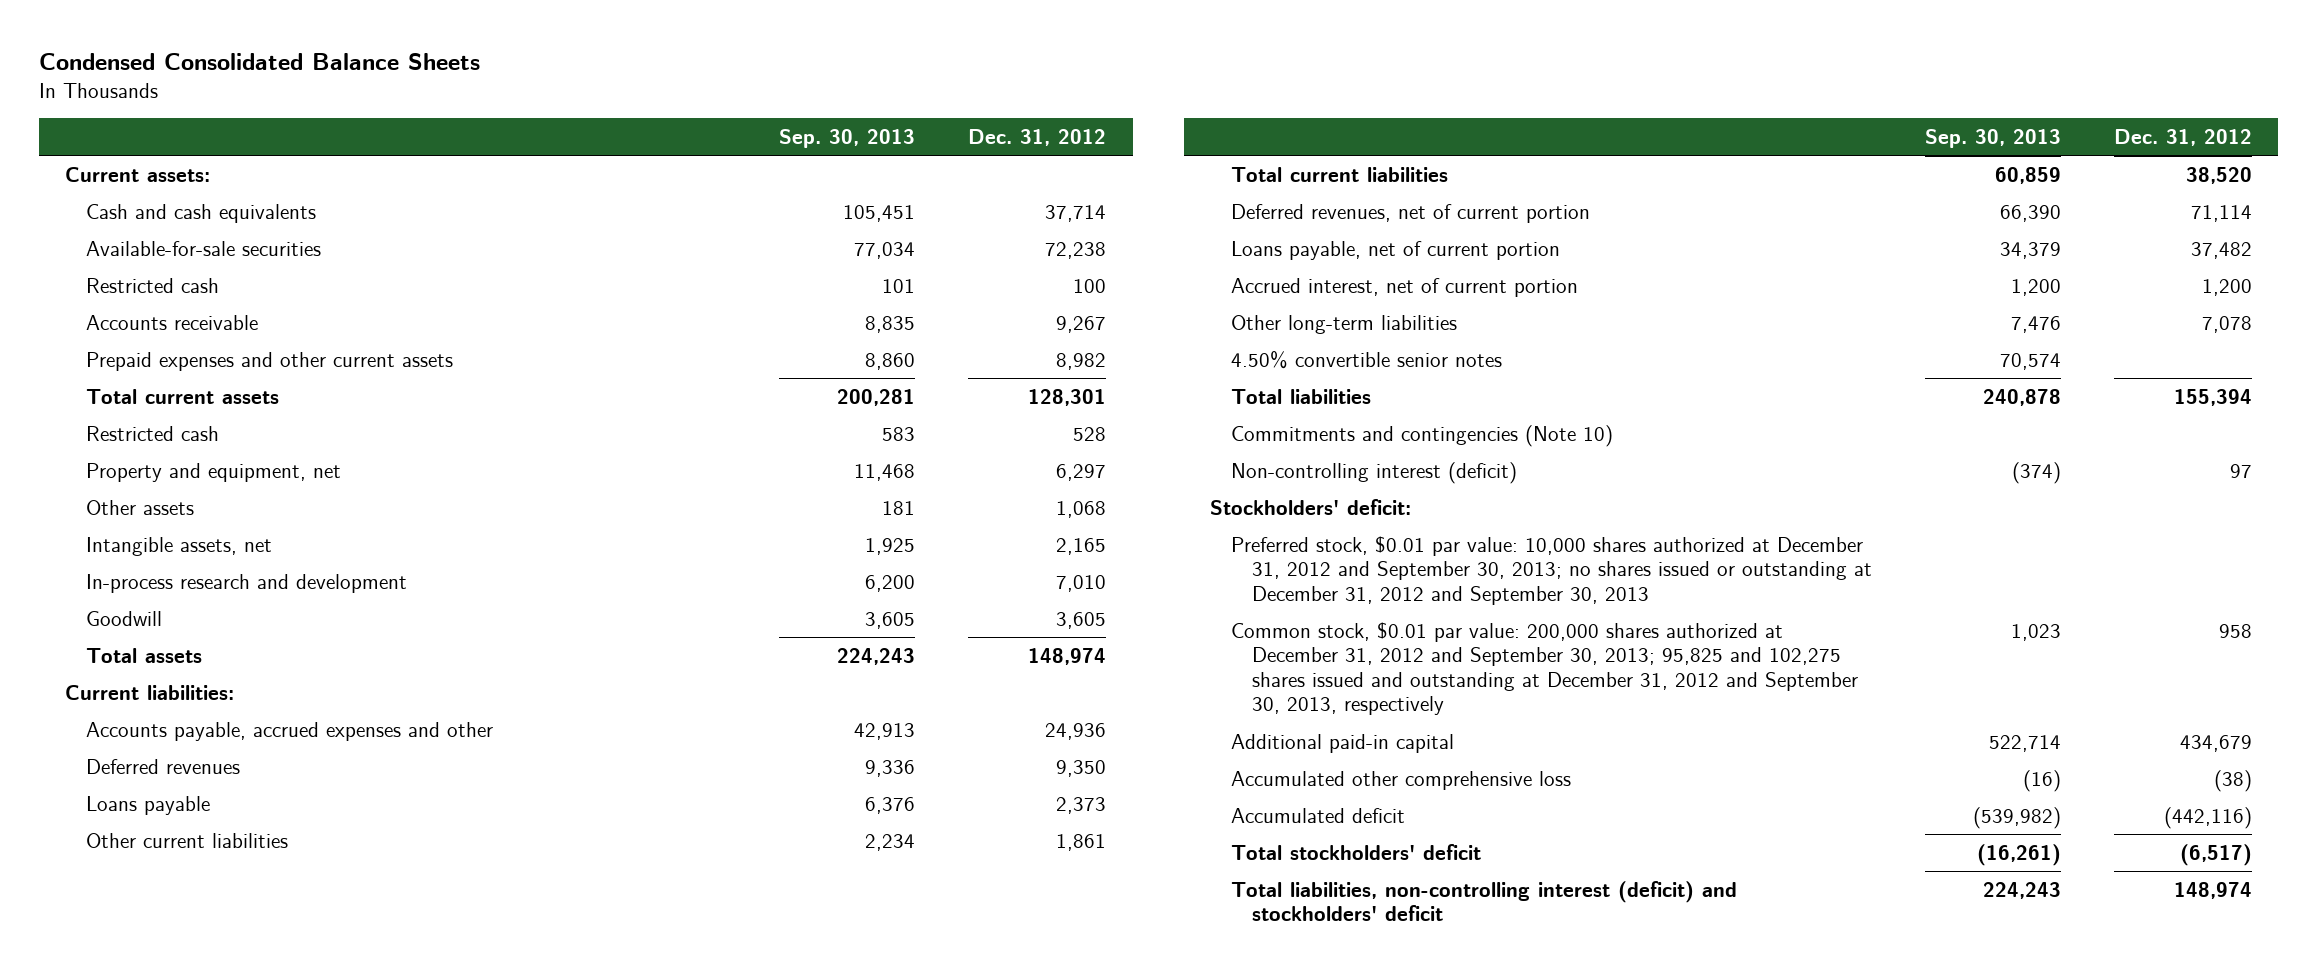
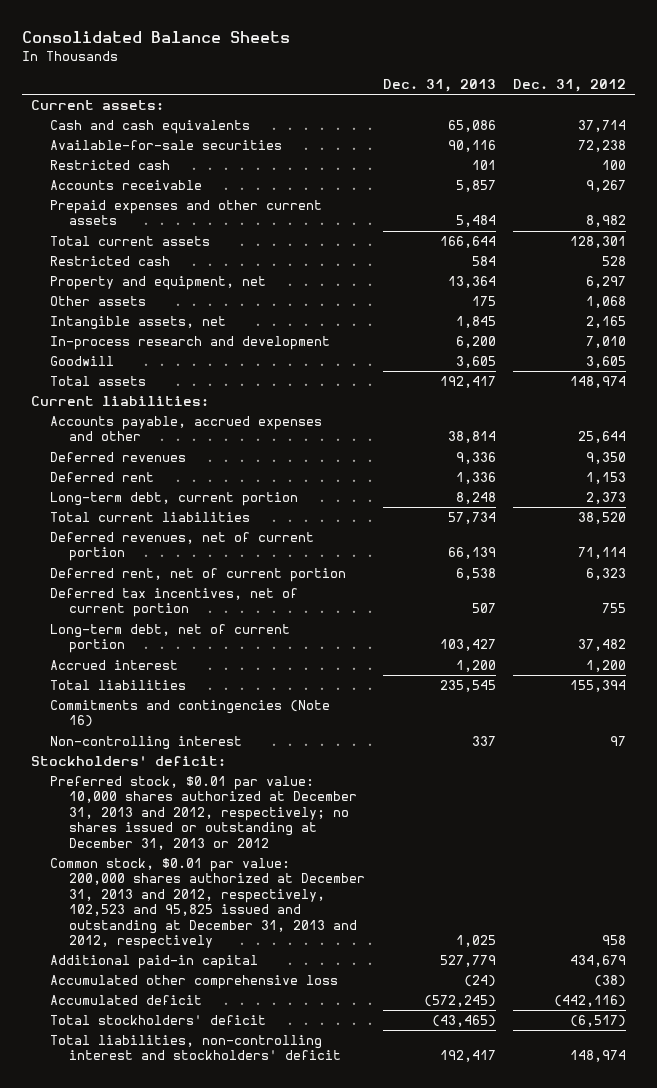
- Condensed Consolidated Balance Sheets
+ Consolidated Balance Sheets
- | Sep. 30, 2013 | Dec. 31, 2012
+ | Dec. 31, 2013 | Dec. 31, 2012
- Accounts payable, accrued expenses and other | 42,913 | 24,936
+ Accounts payable, accrued expenses and other | 38,814 | 25,644
- Loans payable | 6,376 | 2,373
- Other current liabilities | 2,234 | 1,861
+ Deferred rent | 1,336 | 1,153
+ Long-term debt, current portion | 8,248 | 2,373
- Loans payable, net of current portion | 34,379 | 37,482
- Accrued interest, net of current portion | 1,200 | 1,200
- Other long-term liabilities | 7,476 | 7,078
- 4.50% convertible senior notes | 70,574 |
+ Deferred rent, net of current portion | 6,538 | 6,323
+ Deferred tax incentives, net of current portion | 507 | 755
+ Long-term debt, net of current portion | 103,427 | 37,482
+ Accrued interest | 1,200 | 1,200
- Commitments and contingencies (Note 10)
- Non-controlling interest (deficit) | (374) | 97
+ Commitments and contingencies (Note 16)
+ Non-controlling interest | 337 | 97
- Preferred stock, $0.01 par value: 10,000 shares authorized at December 31, 2012 and September 30, 2013; no shares issued or outstanding at December 31, 2012 and September 30, 2013
- Common stock, $0.01 par value: 200,000 shares authorized at December 31, 2012 and September 30, 2013; 95,825 and 102,275 shares issued and outstanding at December 31, 2012 and September 30, 2013, respectively | 1,023 | 958
+ Preferred stock, $0.01 par value: 10,000 shares authorized at December 31, 2013 and 2012, respectively; no shares issued or outstanding at December 31, 2013 or 2012
+ Common stock, $0.01 par value: 200,000 shares authorized at December 31, 2013 and 2012, respectively, 102,523 and 95,825 issued and outstanding at December 31, 2013 and 2012, respectively | 1,025 | 958
- Total liabilities, non-controlling interest (deficit) and stockholders' deficit | 224,243 | 148,974
+ Total liabilities, non-controlling interest and stockholders' deficit | 192,417 | 148,974

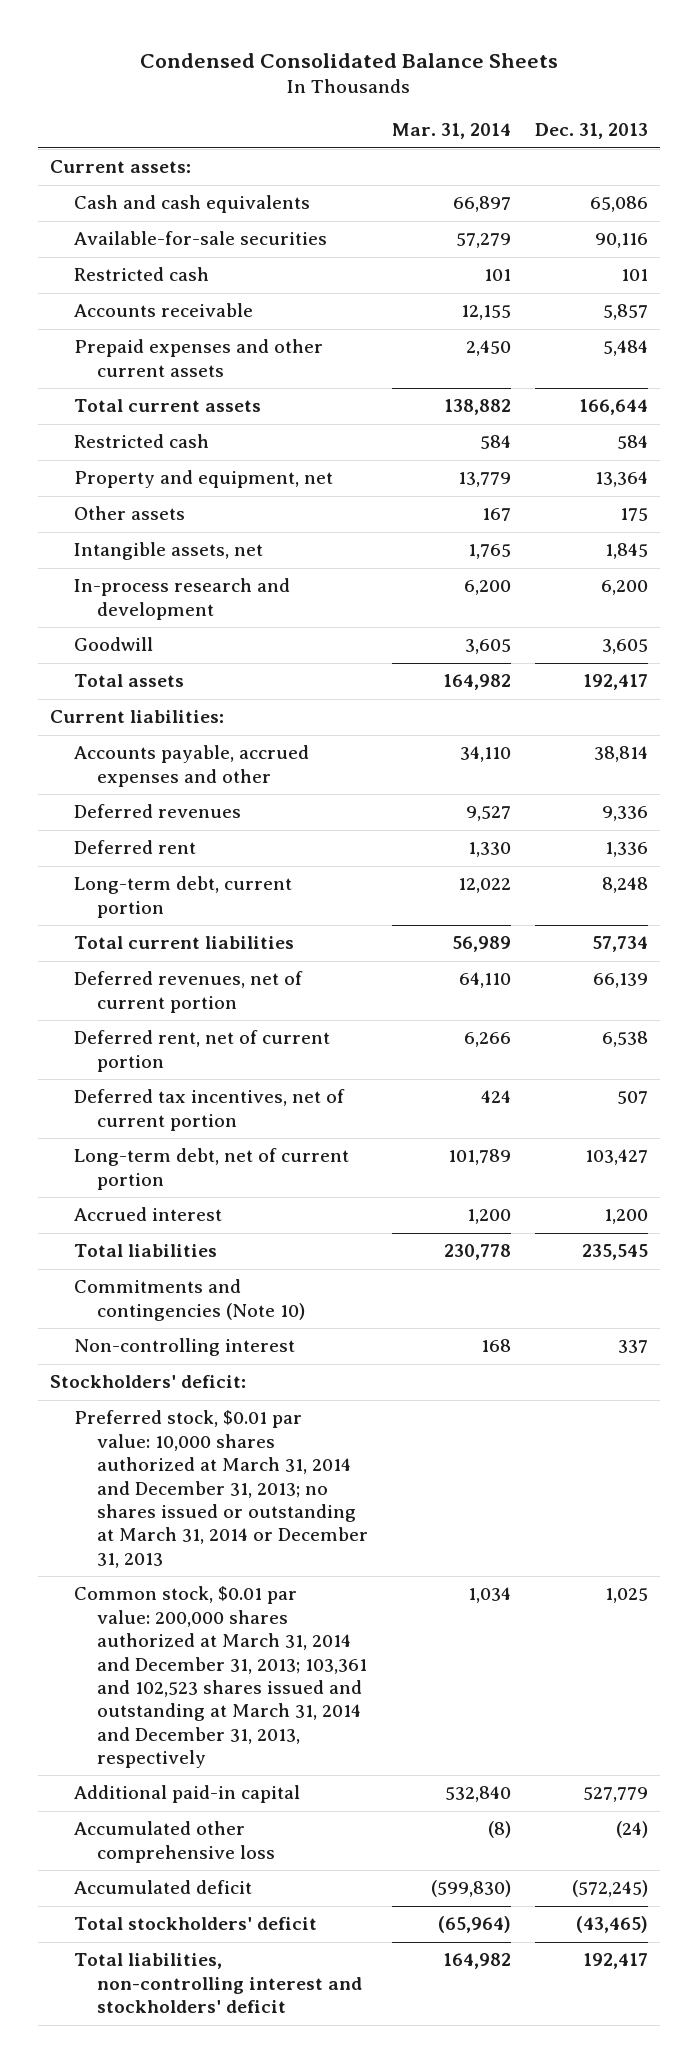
- Consolidated Balance Sheets
+ Condensed Consolidated Balance Sheets
- | Dec. 31, 2013 | Dec. 31, 2012
+ | Mar. 31, 2014 | Dec. 31, 2013
- Commitments and contingencies (Note 16)
+ Commitments and contingencies (Note 10)
- Preferred stock, $0.01 par value: 10,000 shares authorized at December 31, 2013 and 2012, respectively; no shares issued or outstanding at December 31, 2013 or 2012
- Common stock, $0.01 par value: 200,000 shares authorized at December 31, 2013 and 2012, respectively, 102,523 and 95,825 issued and outstanding at December 31, 2013 and 2012, respectively | 1,025 | 958
+ Preferred stock, $0.01 par value: 10,000 shares authorized at March 31, 2014 and December 31, 2013; no shares issued or outstanding at March 31, 2014 or December 31, 2013
+ Common stock, $0.01 par value: 200,000 shares authorized at March 31, 2014 and December 31, 2013; 103,361 and 102,523 shares issued and outstanding at March 31, 2014 and December 31, 2013, respectively | 1,034 | 1,025

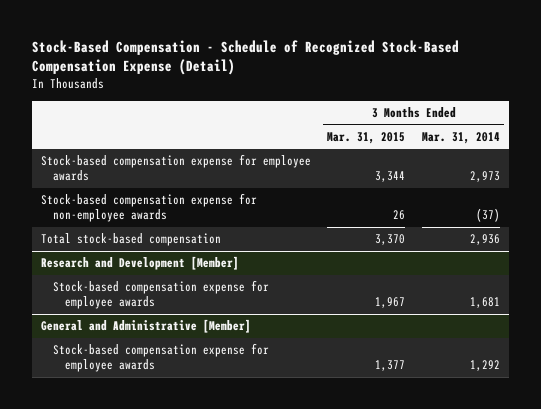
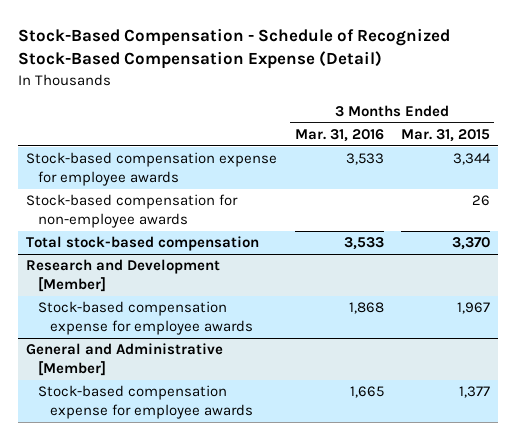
- | 3 Months Ended Mar. 31, 2015 | 3 Months Ended Mar. 31, 2014
+ | 3 Months Ended Mar. 31, 2016 | 3 Months Ended Mar. 31, 2015
- Stock-based compensation expense for non-employee awards | 26 | (37)
+ Stock-based compensation for non-employee awards | | 26

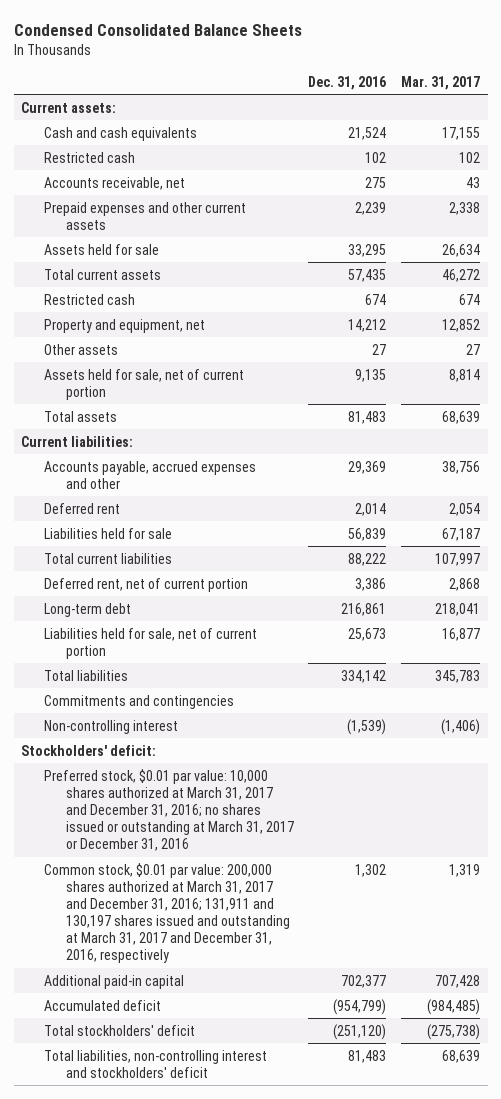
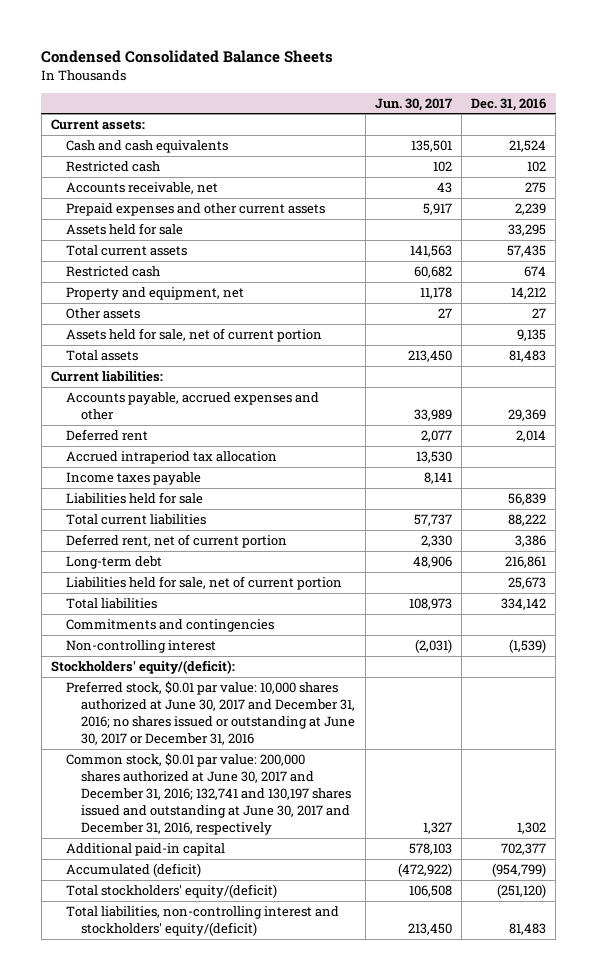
- | Dec. 31, 2016 | Mar. 31, 2017
+ | Jun. 30, 2017 | Dec. 31, 2016
+ Accrued intraperiod tax allocation | 13,530 |
+ Income taxes payable | 8,141 |
- Stockholders' deficit:
- Preferred stock, $0.01 par value: 10,000 shares authorized at March 31, 2017 and December 31, 2016; no shares issued or outstanding at March 31, 2017 or December 31, 2016
- Common stock, $0.01 par value: 200,000 shares authorized at March 31, 2017 and December 31, 2016; 131,911 and 130,197 shares issued and outstanding at March 31, 2017 and December 31, 2016, respectively | 1,302 | 1,319
+ Stockholders' equity/(deficit):
+ Preferred stock, $0.01 par value: 10,000 shares authorized at June 30, 2017 and December 31, 2016; no shares issued or outstanding at June 30, 2017 or December 31, 2016
+ Common stock, $0.01 par value: 200,000 shares authorized at June 30, 2017 and December 31, 2016; 132,741 and 130,197 shares issued and outstanding at June 30, 2017 and December 31, 2016, respectively | 1,327 | 1,302
- Accumulated deficit | (954,799) | (984,485)
- Total stockholders' deficit | (251,120) | (275,738)
- Total liabilities, non-controlling interest and stockholders' deficit | 81,483 | 68,639
+ Accumulated (deficit) | (472,922) | (954,799)
+ Total stockholders' equity/(deficit) | 106,508 | (251,120)
+ Total liabilities, non-controlling interest and stockholders' equity/(deficit) | 213,450 | 81,483

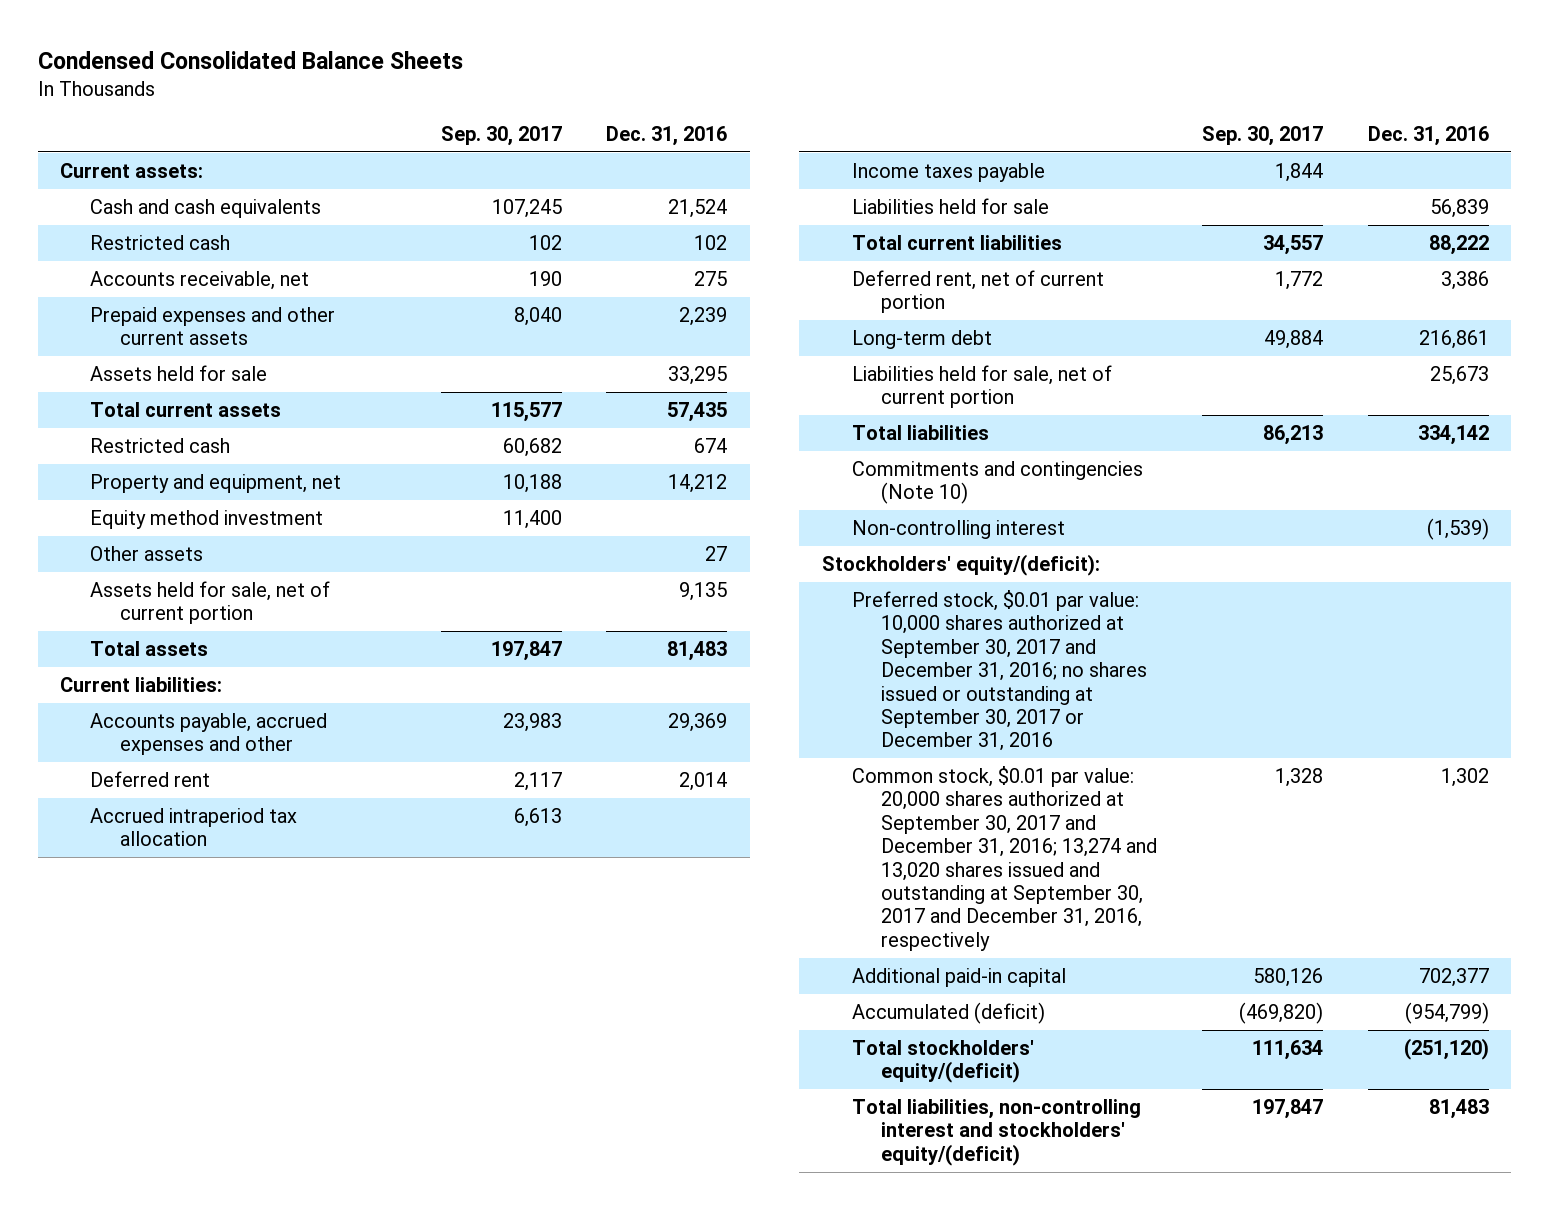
- | Jun. 30, 2017 | Dec. 31, 2016
+ | Sep. 30, 2017 | Dec. 31, 2016
+ Equity method investment | 11,400 |
- Commitments and contingencies
+ Commitments and contingencies (Note 10)
- Preferred stock, $0.01 par value: 10,000 shares authorized at June 30, 2017 and December 31, 2016; no shares issued or outstanding at June 30, 2017 or December 31, 2016
- Common stock, $0.01 par value: 200,000 shares authorized at June 30, 2017 and December 31, 2016; 132,741 and 130,197 shares issued and outstanding at June 30, 2017 and December 31, 2016, respectively | 1,327 | 1,302
+ Preferred stock, $0.01 par value: 10,000 shares authorized at September 30, 2017 and December 31, 2016; no shares issued or outstanding at September 30, 2017 or December 31, 2016
+ Common stock, $0.01 par value: 20,000 shares authorized at September 30, 2017 and December 31, 2016; 13,274 and 13,020 shares issued and outstanding at September 30, 2017 and December 31, 2016, respectively | 1,328 | 1,302

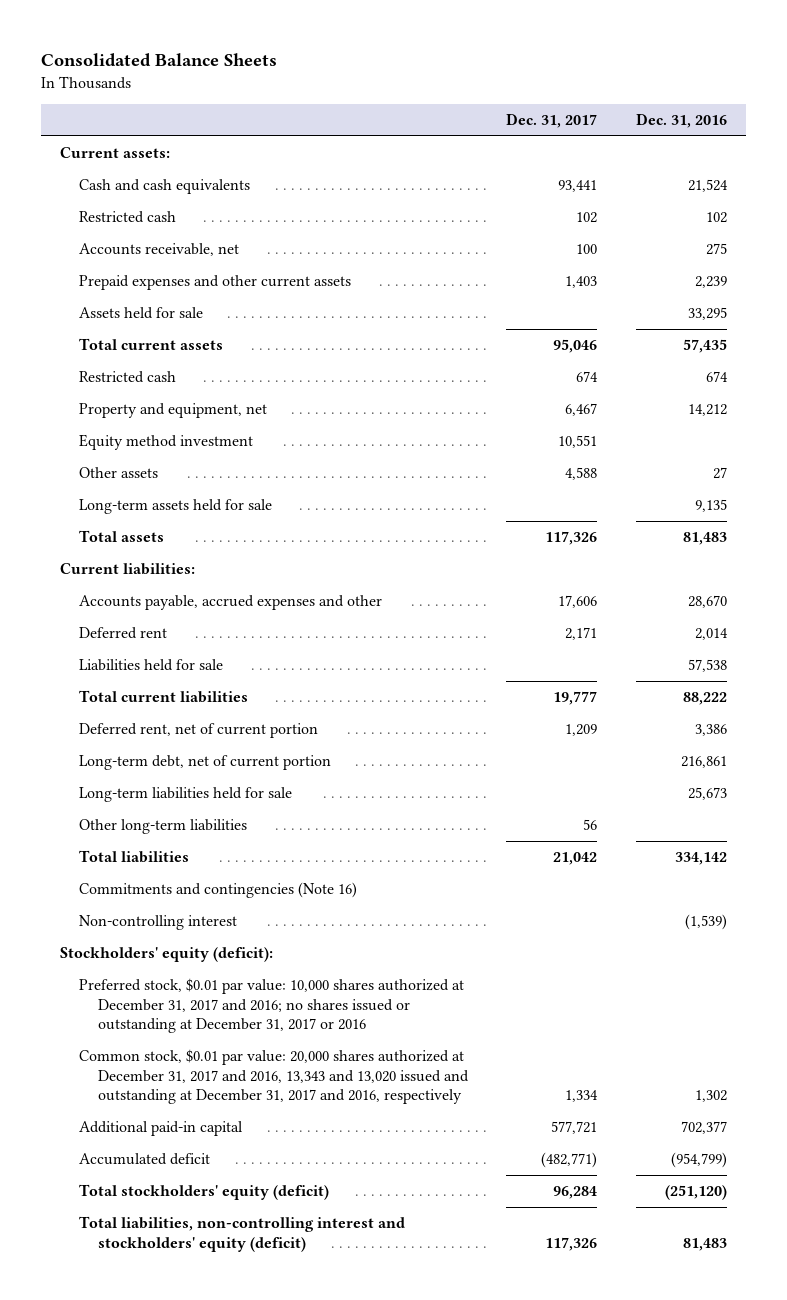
- Condensed Consolidated Balance Sheets
+ Consolidated Balance Sheets
- | Sep. 30, 2017 | Dec. 31, 2016
+ | Dec. 31, 2017 | Dec. 31, 2016
- Assets held for sale, net of current portion | | 9,135
+ Long-term assets held for sale | | 9,135
- Accounts payable, accrued expenses and other | 23,983 | 29,369
+ Accounts payable, accrued expenses and other | 17,606 | 28,670
- Accrued intraperiod tax allocation | 6,613 |
- Income taxes payable | 1,844 |
- Liabilities held for sale | | 56,839
+ Liabilities held for sale | | 57,538
- Long-term debt | 49,884 | 216,861
- Liabilities held for sale, net of current portion | | 25,673
+ Long-term debt, net of current portion | | 216,861
+ Long-term liabilities held for sale | | 25,673
+ Other long-term liabilities | 56 |
- Commitments and contingencies (Note 10)
+ Commitments and contingencies (Note 16)
- Stockholders' equity/(deficit):
- Preferred stock, $0.01 par value: 10,000 shares authorized at September 30, 2017 and December 31, 2016; no shares issued or outstanding at September 30, 2017 or December 31, 2016
- Common stock, $0.01 par value: 20,000 shares authorized at September 30, 2017 and December 31, 2016; 13,274 and 13,020 shares issued and outstanding at September 30, 2017 and December 31, 2016, respectively | 1,328 | 1,302
+ Stockholders' equity (deficit):
+ Preferred stock, $0.01 par value: 10,000 shares authorized at December 31, 2017 and 2016; no shares issued or outstanding at December 31, 2017 or 2016
+ Common stock, $0.01 par value: 20,000 shares authorized at December 31, 2017 and 2016, 13,343 and 13,020 issued and outstanding at December 31, 2017 and 2016, respectively | 1,334 | 1,302
- Accumulated (deficit) | (469,820) | (954,799)
- Total stockholders' equity/(deficit) | 111,634 | (251,120)
- Total liabilities, non-controlling interest and stockholders' equity/(deficit) | 197,847 | 81,483
+ Accumulated deficit | (482,771) | (954,799)
+ Total stockholders' equity (deficit) | 96,284 | (251,120)
+ Total liabilities, non-controlling interest and stockholders' equity (deficit) | 117,326 | 81,483

